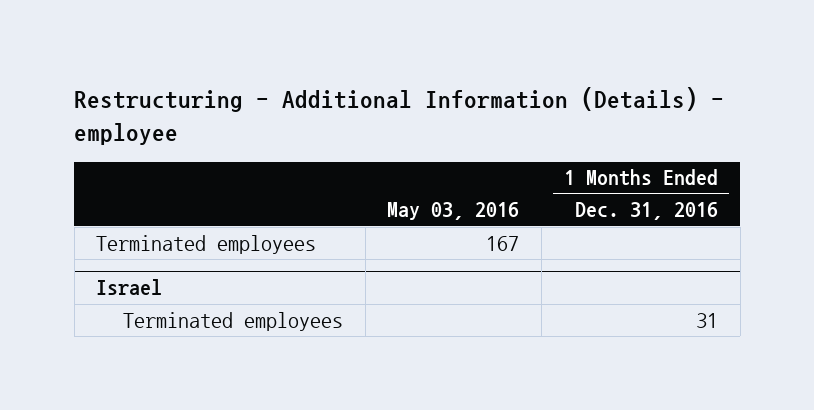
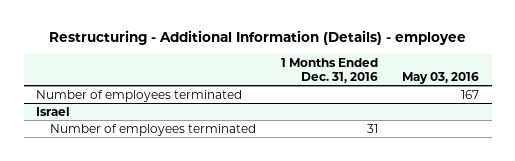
- | May 03, 2016 | 1 Months Ended Dec. 31, 2016
+ | 1 Months Ended Dec. 31, 2016 | May 03, 2016
- Terminated employees | 167 |
+ Number of employees terminated | | 167
@ Israel
- Terminated employees | | 31
+ Number of employees terminated | 31 |

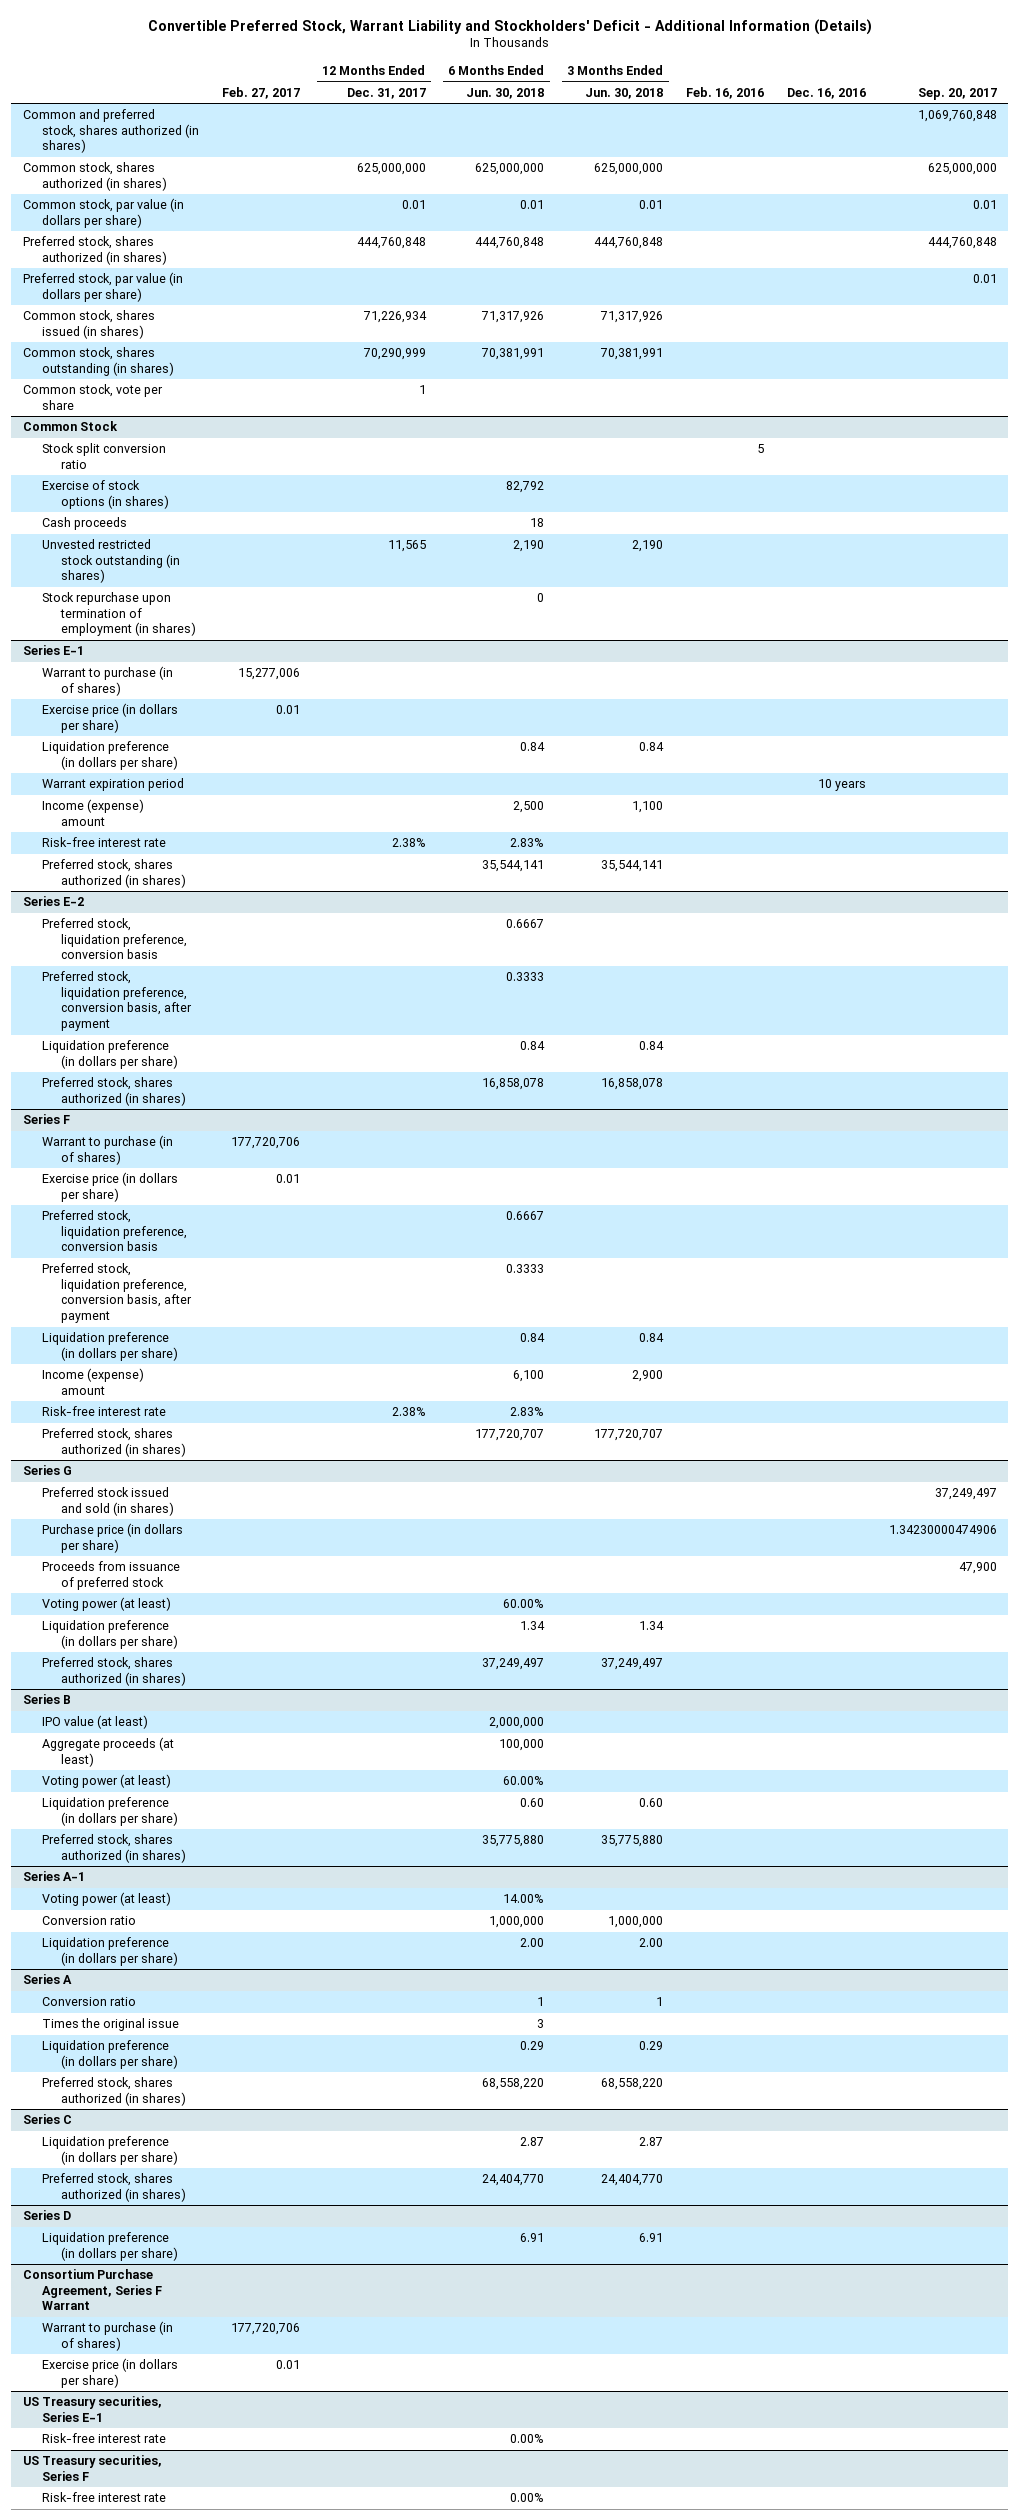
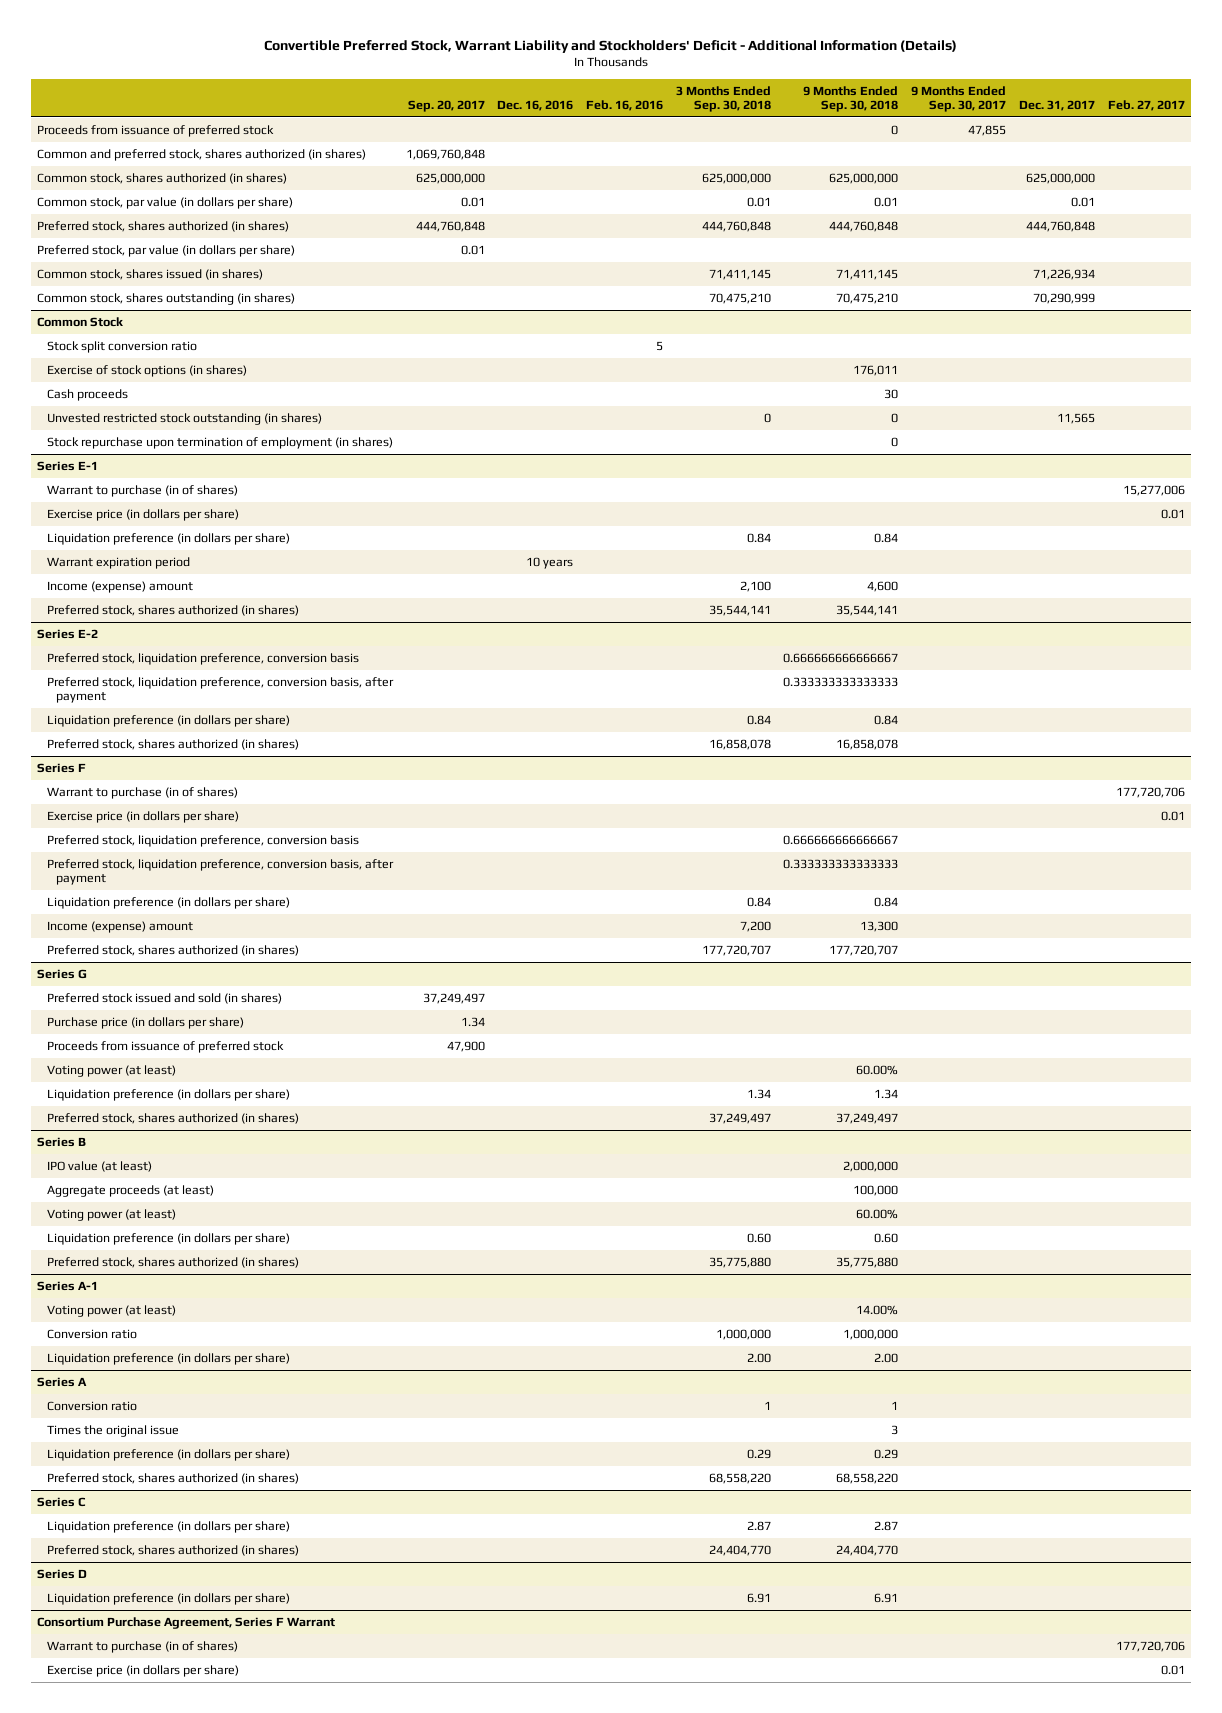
- | Feb. 27, 2017 | 12 Months Ended Dec. 31, 2017 | 6 Months Ended Jun. 30, 2018 | 3 Months Ended Jun. 30, 2018 | Feb. 16, 2016 | Dec. 16, 2016 | Sep. 20, 2017
+ | Sep. 20, 2017 | Dec. 16, 2016 | Feb. 16, 2016 | 3 Months Ended Sep. 30, 2018 | 9 Months Ended Sep. 30, 2018 | 9 Months Ended Sep. 30, 2017 | Dec. 31, 2017 | Feb. 27, 2017
+ Proceeds from issuance of preferred stock | | | | | 0 | 47,855 | |
- Common stock, vote per share | | 1 | | | | |
@ Series E-1
- Risk-free interest rate | | 2.38% | 2.83% | | | |
@ Series F
- Risk-free interest rate | | 2.38% | 2.83% | | | |
@ Series G
- Purchase price (in dollars per share) | | | | | | | 1.34230000474906
+ Purchase price (in dollars per share) | 1.34 | | | | | | |
- US Treasury securities, Series E-1
- Risk-free interest rate | | | 0.00% | | | |
- US Treasury securities, Series F
- Risk-free interest rate | | | 0.00% | | | |

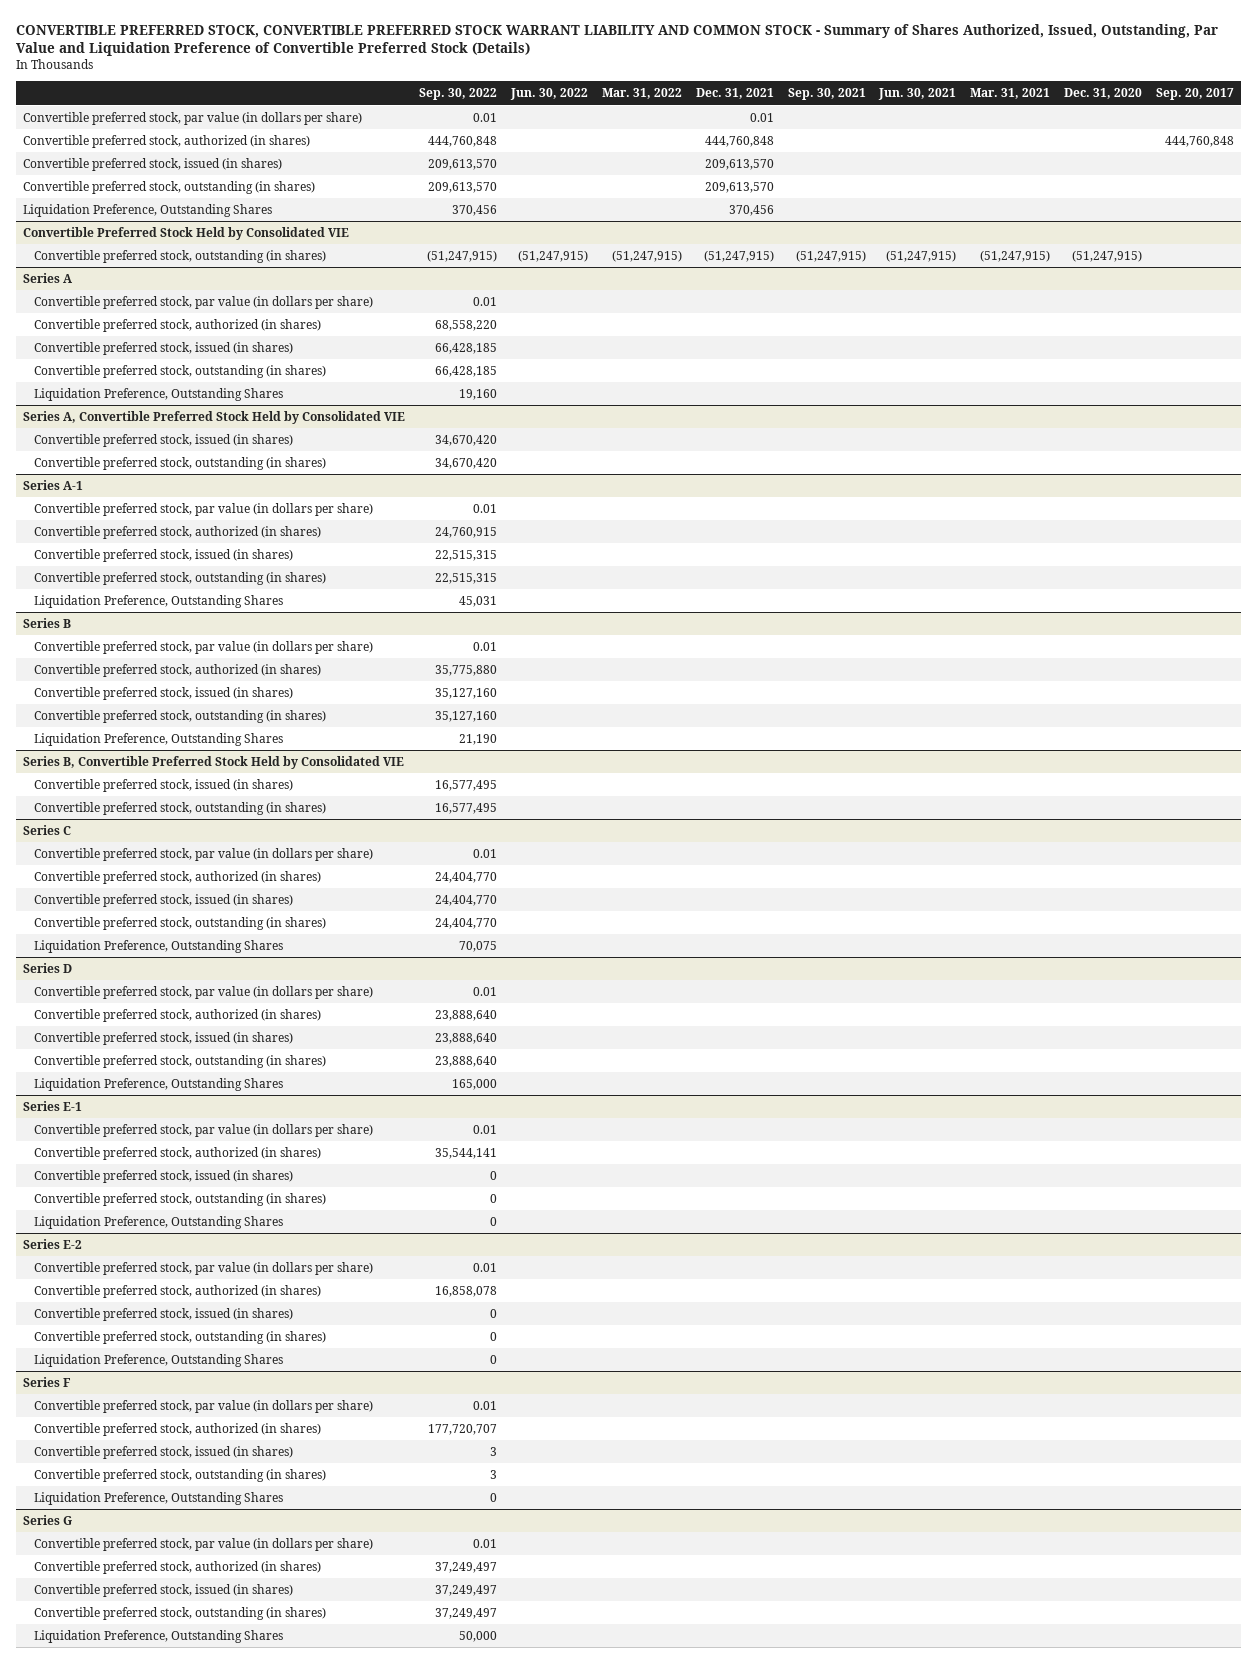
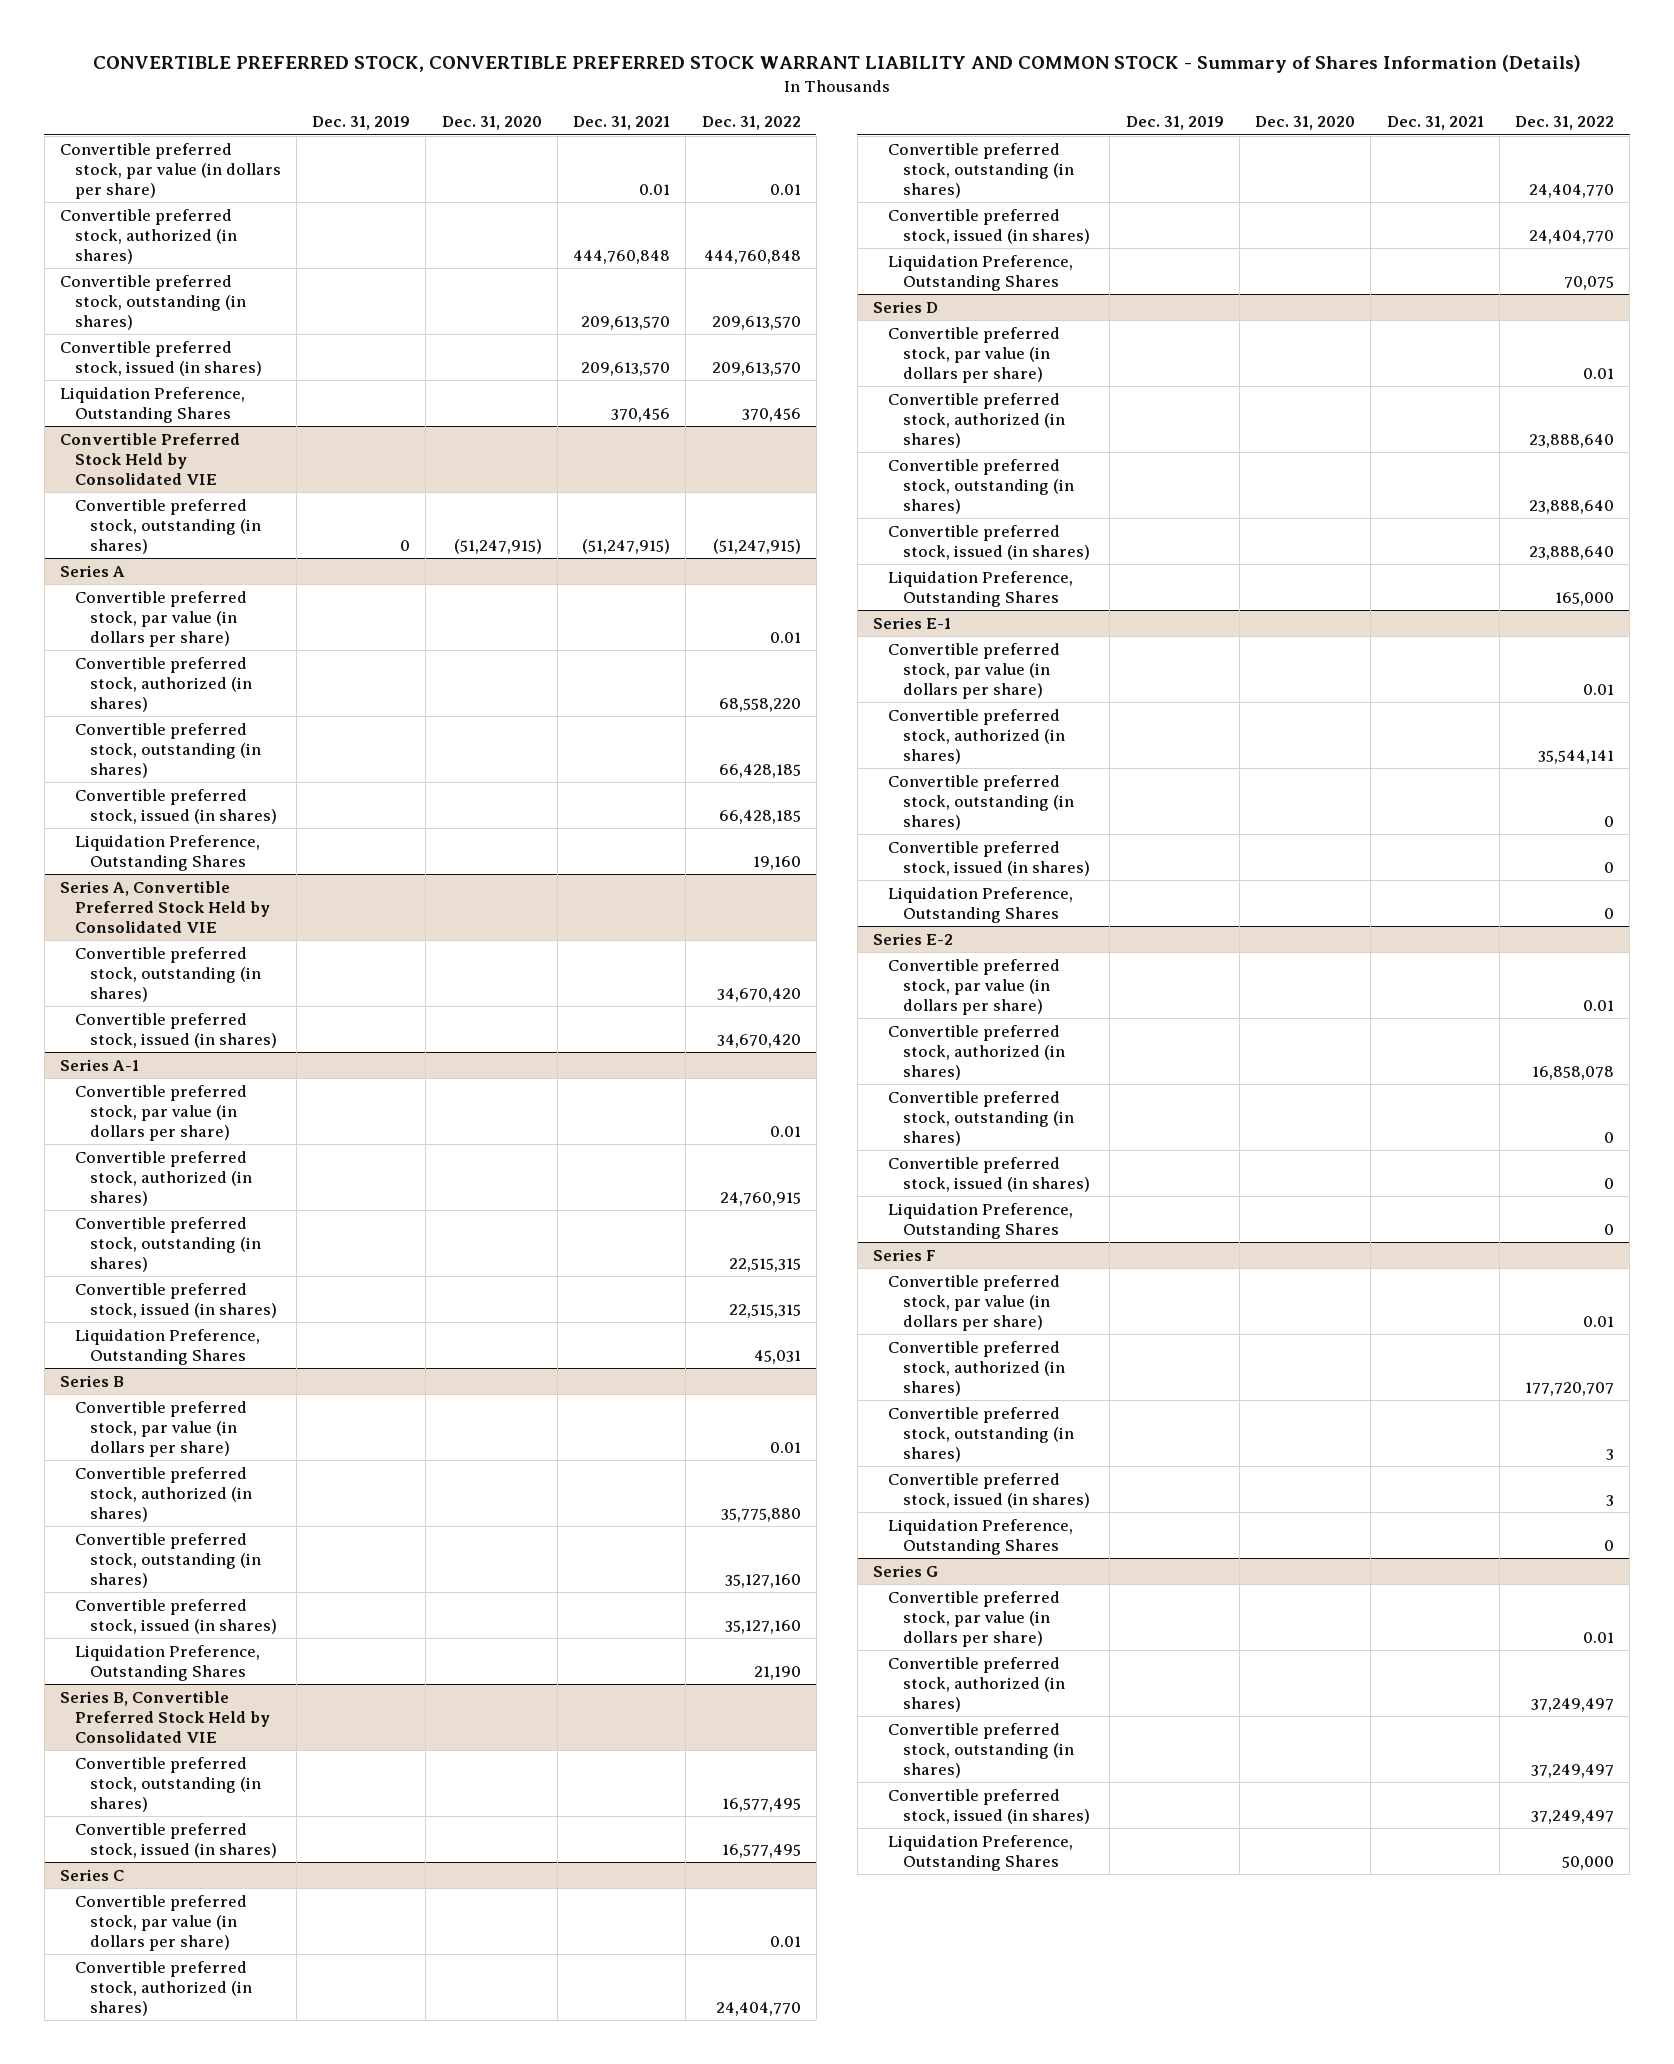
- CONVERTIBLE PREFERRED STOCK, CONVERTIBLE PREFERRED STOCK WARRANT LIABILITY AND COMMON STOCK - Summary of Shares Authorized, Issued, Outstanding, Par Value and Liquidation Preference of Convertible Preferred Stock (Details)
+ CONVERTIBLE PREFERRED STOCK, CONVERTIBLE PREFERRED STOCK WARRANT LIABILITY AND COMMON STOCK - Summary of Shares Information (Details)
- | Sep. 30, 2022 | Jun. 30, 2022 | Mar. 31, 2022 | Dec. 31, 2021 | Sep. 30, 2021 | Jun. 30, 2021 | Mar. 31, 2021 | Dec. 31, 2020 | Sep. 20, 2017
+ | Dec. 31, 2019 | Dec. 31, 2020 | Dec. 31, 2021 | Dec. 31, 2022
moved down: Convertible preferred stock, issued (in shares) | | | 209,613,570 | 209,613,570
@ Series A
moved down: Convertible preferred stock, issued (in shares) | | | | 66,428,185
@ Series A, Convertible Preferred Stock Held by Consolidated VIE
moved down: Convertible preferred stock, issued (in shares) | | | | 34,670,420
@ Series A-1
moved down: Convertible preferred stock, issued (in shares) | | | | 22,515,315
@ Series B
moved down: Convertible preferred stock, issued (in shares) | | | | 35,127,160
@ Series B, Convertible Preferred Stock Held by Consolidated VIE
moved down: Convertible preferred stock, issued (in shares) | | | | 16,577,495
@ Series C
moved down: Convertible preferred stock, issued (in shares) | | | | 24,404,770
@ Series D
moved down: Convertible preferred stock, issued (in shares) | | | | 23,888,640
@ Series E-1
moved down: Convertible preferred stock, issued (in shares) | | | | 0
@ Series E-2
moved down: Convertible preferred stock, issued (in shares) | | | | 0
@ Series F
moved down: Convertible preferred stock, issued (in shares) | | | | 3
@ Series G
moved down: Convertible preferred stock, issued (in shares) | | | | 37,249,497

